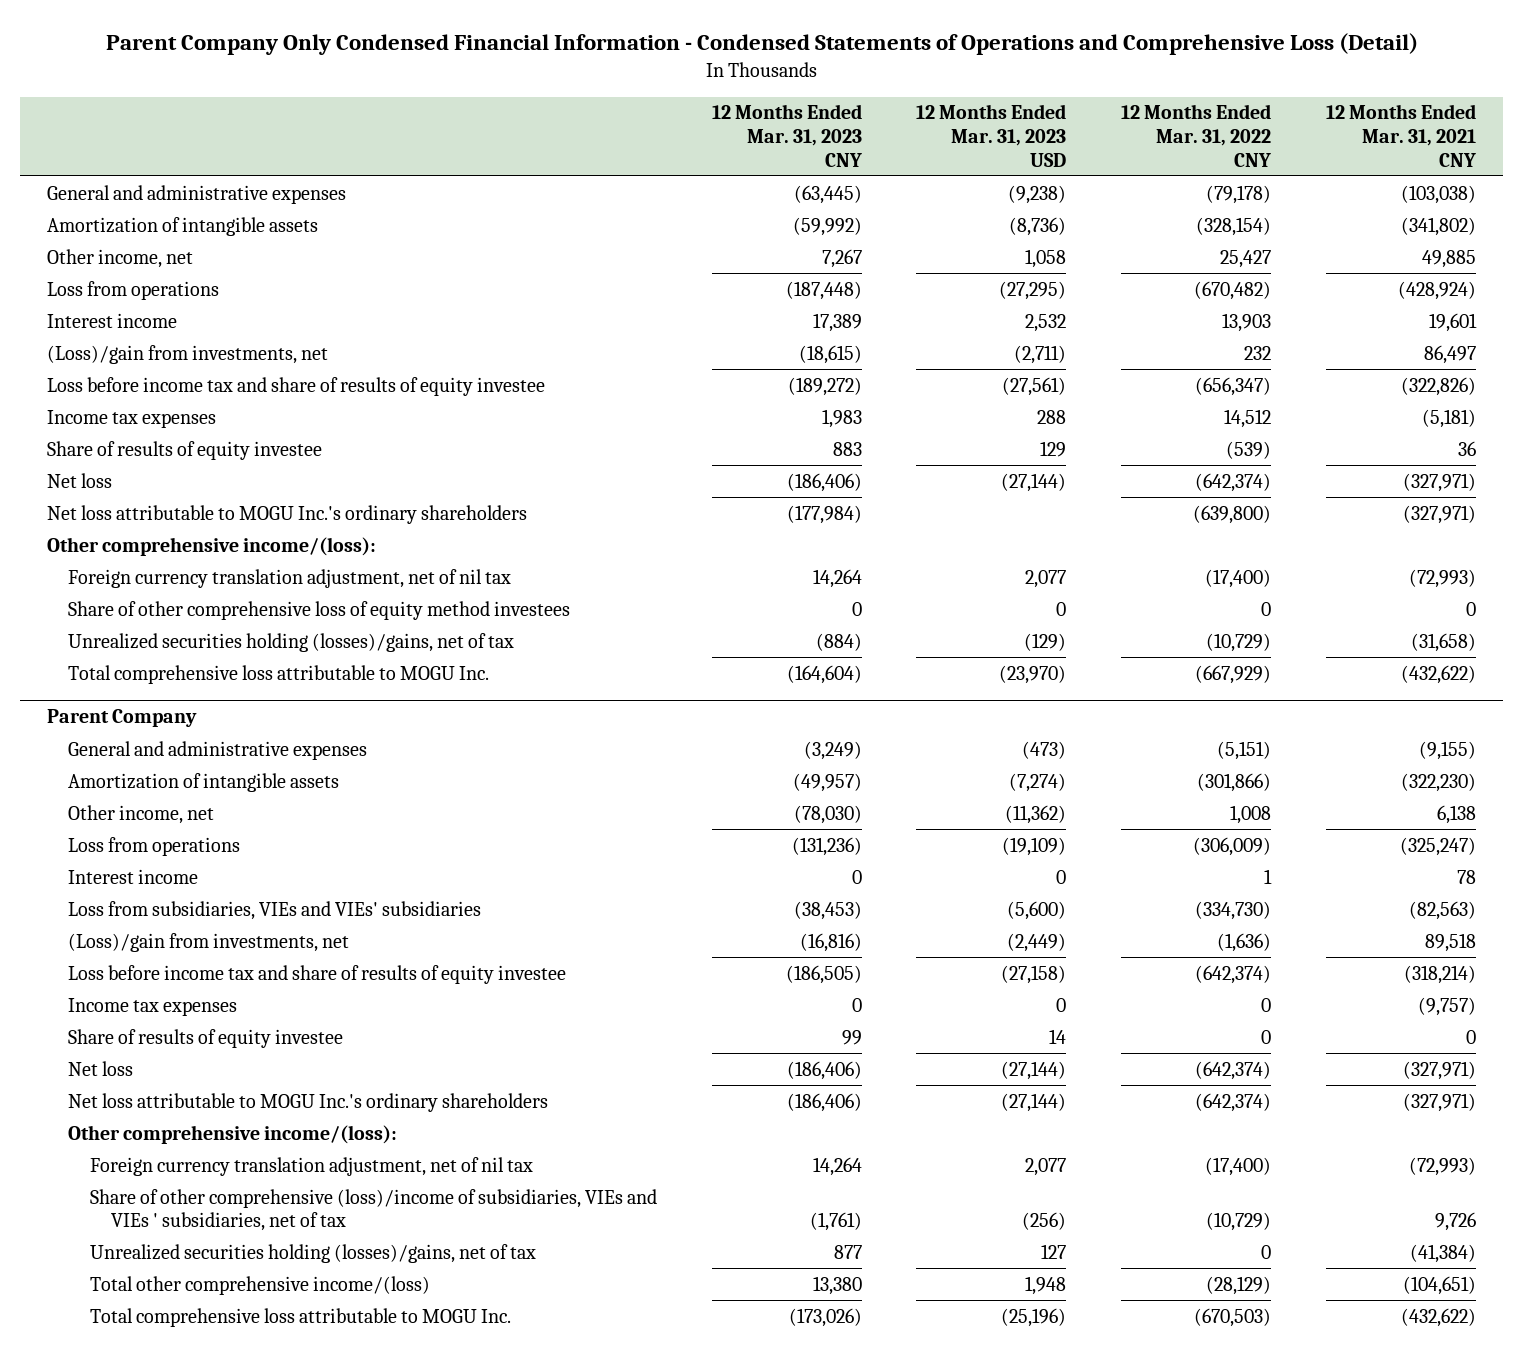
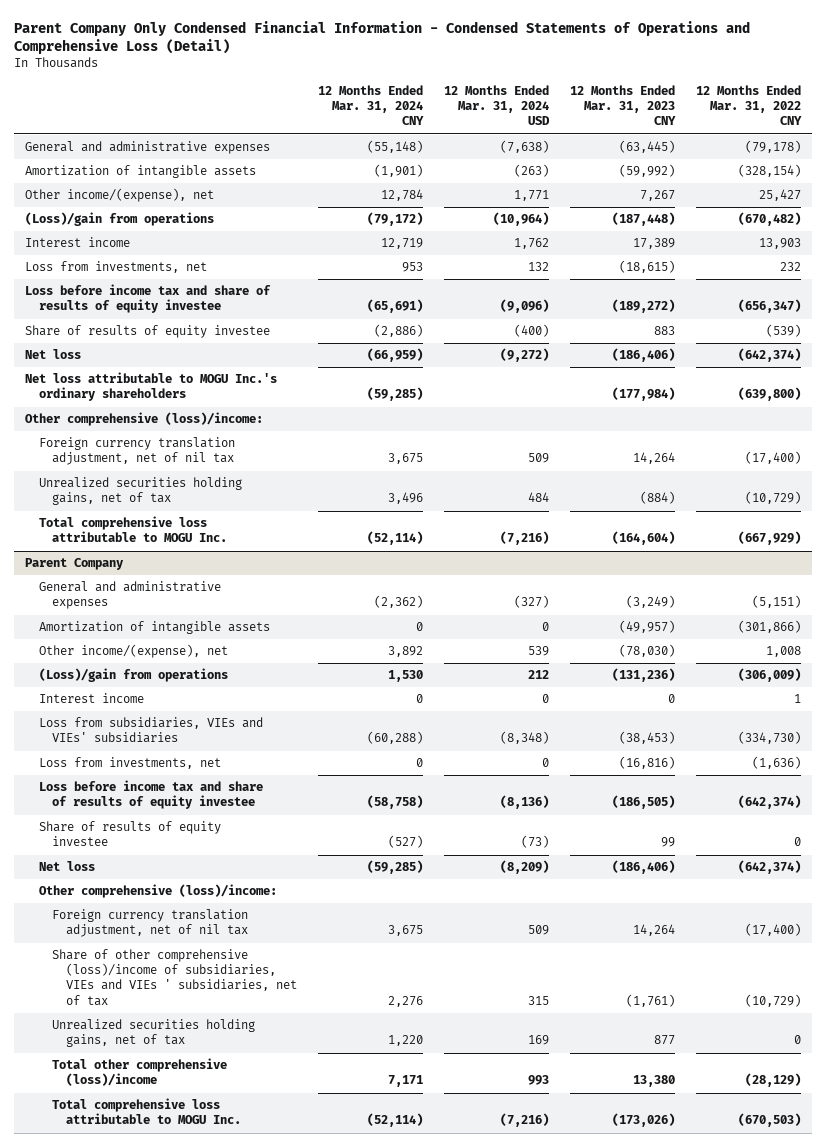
- | 12 Months Ended Mar. 31, 2023 CNY | 12 Months Ended Mar. 31, 2023 USD | 12 Months Ended Mar. 31, 2022 CNY | 12 Months Ended Mar. 31, 2021 CNY
+ | 12 Months Ended Mar. 31, 2024 CNY | 12 Months Ended Mar. 31, 2024 USD | 12 Months Ended Mar. 31, 2023 CNY | 12 Months Ended Mar. 31, 2022 CNY
- Other income, net | 7,267 | 1,058 | 25,427 | 49,885
- Loss from operations | (187,448) | (27,295) | (670,482) | (428,924)
+ Other income/(expense), net | 12,784 | 1,771 | 7,267 | 25,427
+ (Loss)/gain from operations | (79,172) | (10,964) | (187,448) | (670,482)
- (Loss)/gain from investments, net | (18,615) | (2,711) | 232 | 86,497
+ Loss from investments, net | 953 | 132 | (18,615) | 232
- Income tax expenses | 1,983 | 288 | 14,512 | (5,181)
- Other comprehensive income/(loss):
+ Other comprehensive (loss)/income:
- Share of other comprehensive loss of equity method investees | 0 | 0 | 0 | 0
- Unrealized securities holding (losses)/gains, net of tax | (884) | (129) | (10,729) | (31,658)
+ Unrealized securities holding gains, net of tax | 3,496 | 484 | (884) | (10,729)
@ Parent Company
- Other income, net | (78,030) | (11,362) | 1,008 | 6,138
- Loss from operations | (131,236) | (19,109) | (306,009) | (325,247)
+ Other income/(expense), net | 3,892 | 539 | (78,030) | 1,008
+ (Loss)/gain from operations | 1,530 | 212 | (131,236) | (306,009)
- (Loss)/gain from investments, net | (16,816) | (2,449) | (1,636) | 89,518
+ Loss from investments, net | 0 | 0 | (16,816) | (1,636)
- Income tax expenses | 0 | 0 | 0 | (9,757)
- Net loss attributable to MOGU Inc.'s ordinary shareholders | (186,406) | (27,144) | (642,374) | (327,971)
- Other comprehensive income/(loss):
+ Other comprehensive (loss)/income:
- Unrealized securities holding (losses)/gains, net of tax | 877 | 127 | 0 | (41,384)
- Total other comprehensive income/(loss) | 13,380 | 1,948 | (28,129) | (104,651)
+ Unrealized securities holding gains, net of tax | 1,220 | 169 | 877 | 0
+ Total other comprehensive (loss)/income | 7,171 | 993 | 13,380 | (28,129)

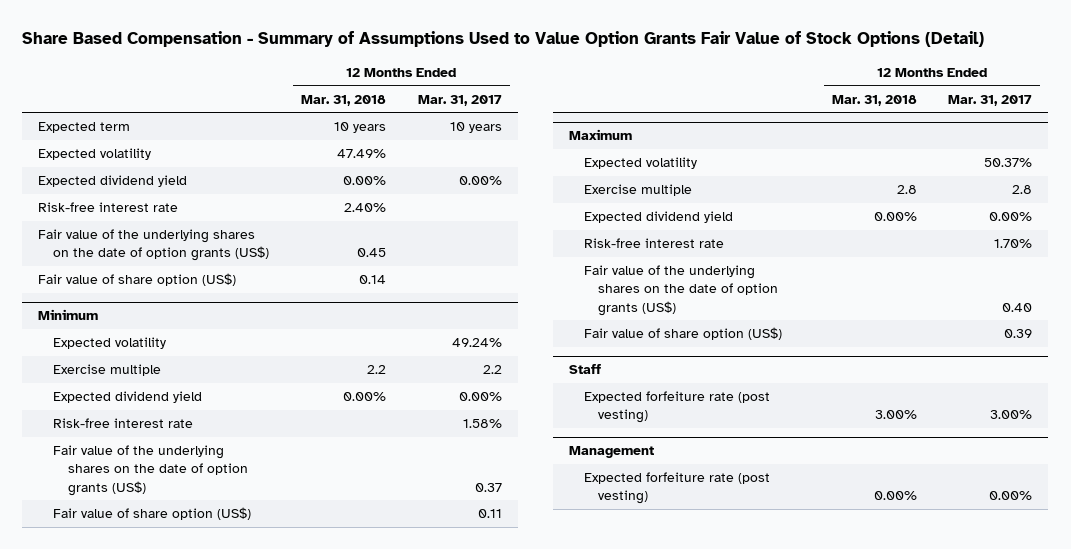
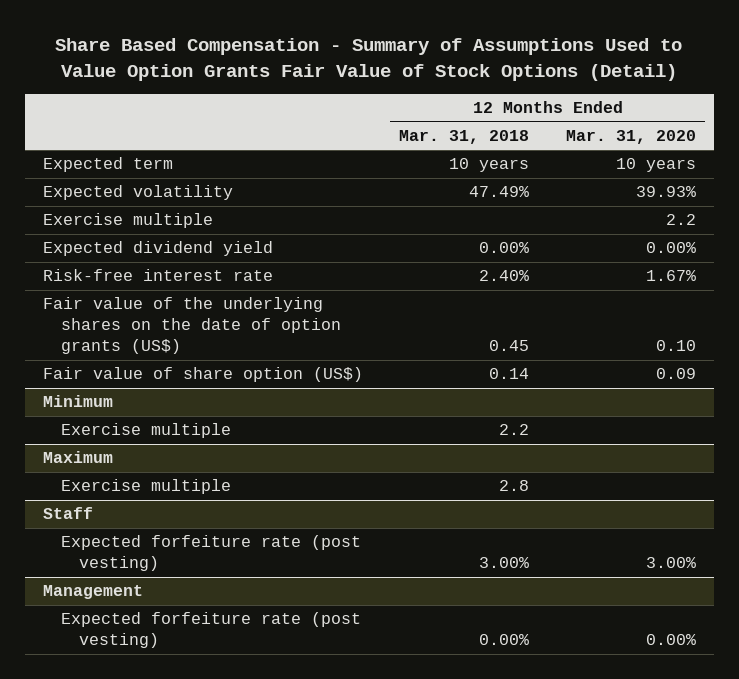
- | 12 Months Ended Mar. 31, 2018 | 12 Months Ended Mar. 31, 2017
+ | 12 Months Ended Mar. 31, 2018 | 12 Months Ended Mar. 31, 2020
+ Exercise multiple | | 2.2
@ Minimum
- Expected volatility | | 49.24%
- Expected dividend yield | 0.00% | 0.00%
- Risk-free interest rate | | 1.58%
- Fair value of the underlying shares on the date of option grants (US$) | | 0.37
- Fair value of share option (US$) | | 0.11
@ Maximum
- Expected volatility | | 50.37%
- Expected dividend yield | 0.00% | 0.00%
- Risk-free interest rate | | 1.70%
- Fair value of the underlying shares on the date of option grants (US$) | | 0.40
- Fair value of share option (US$) | | 0.39

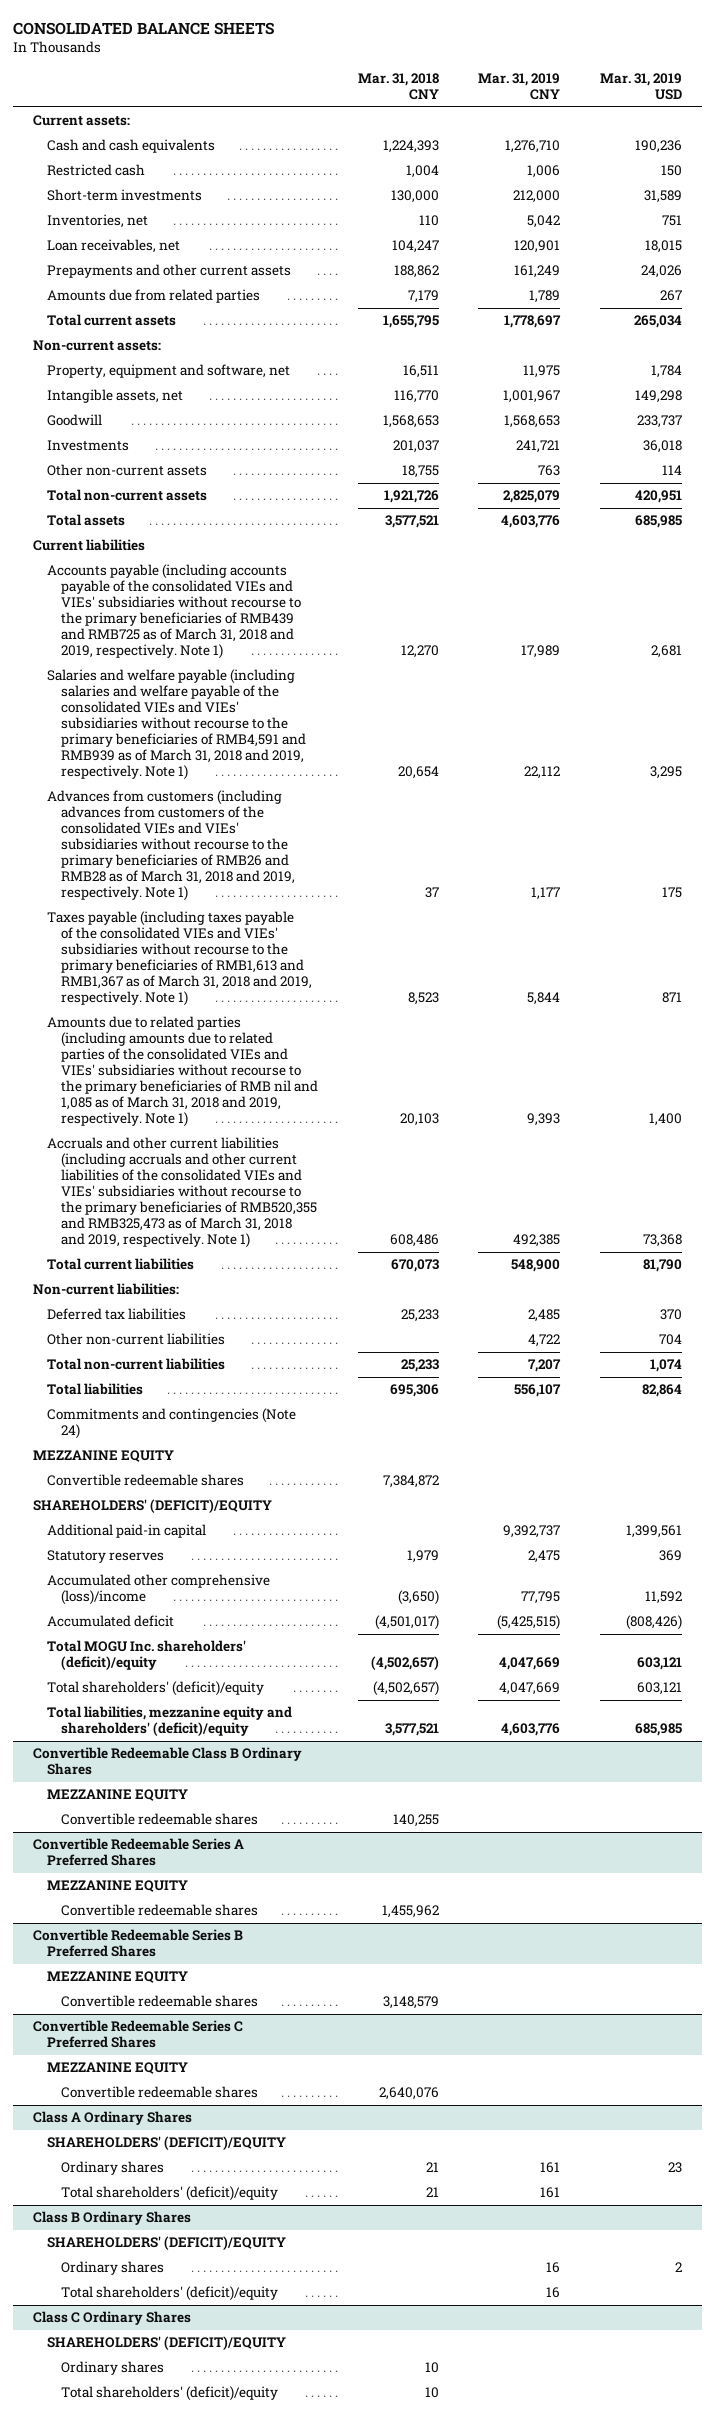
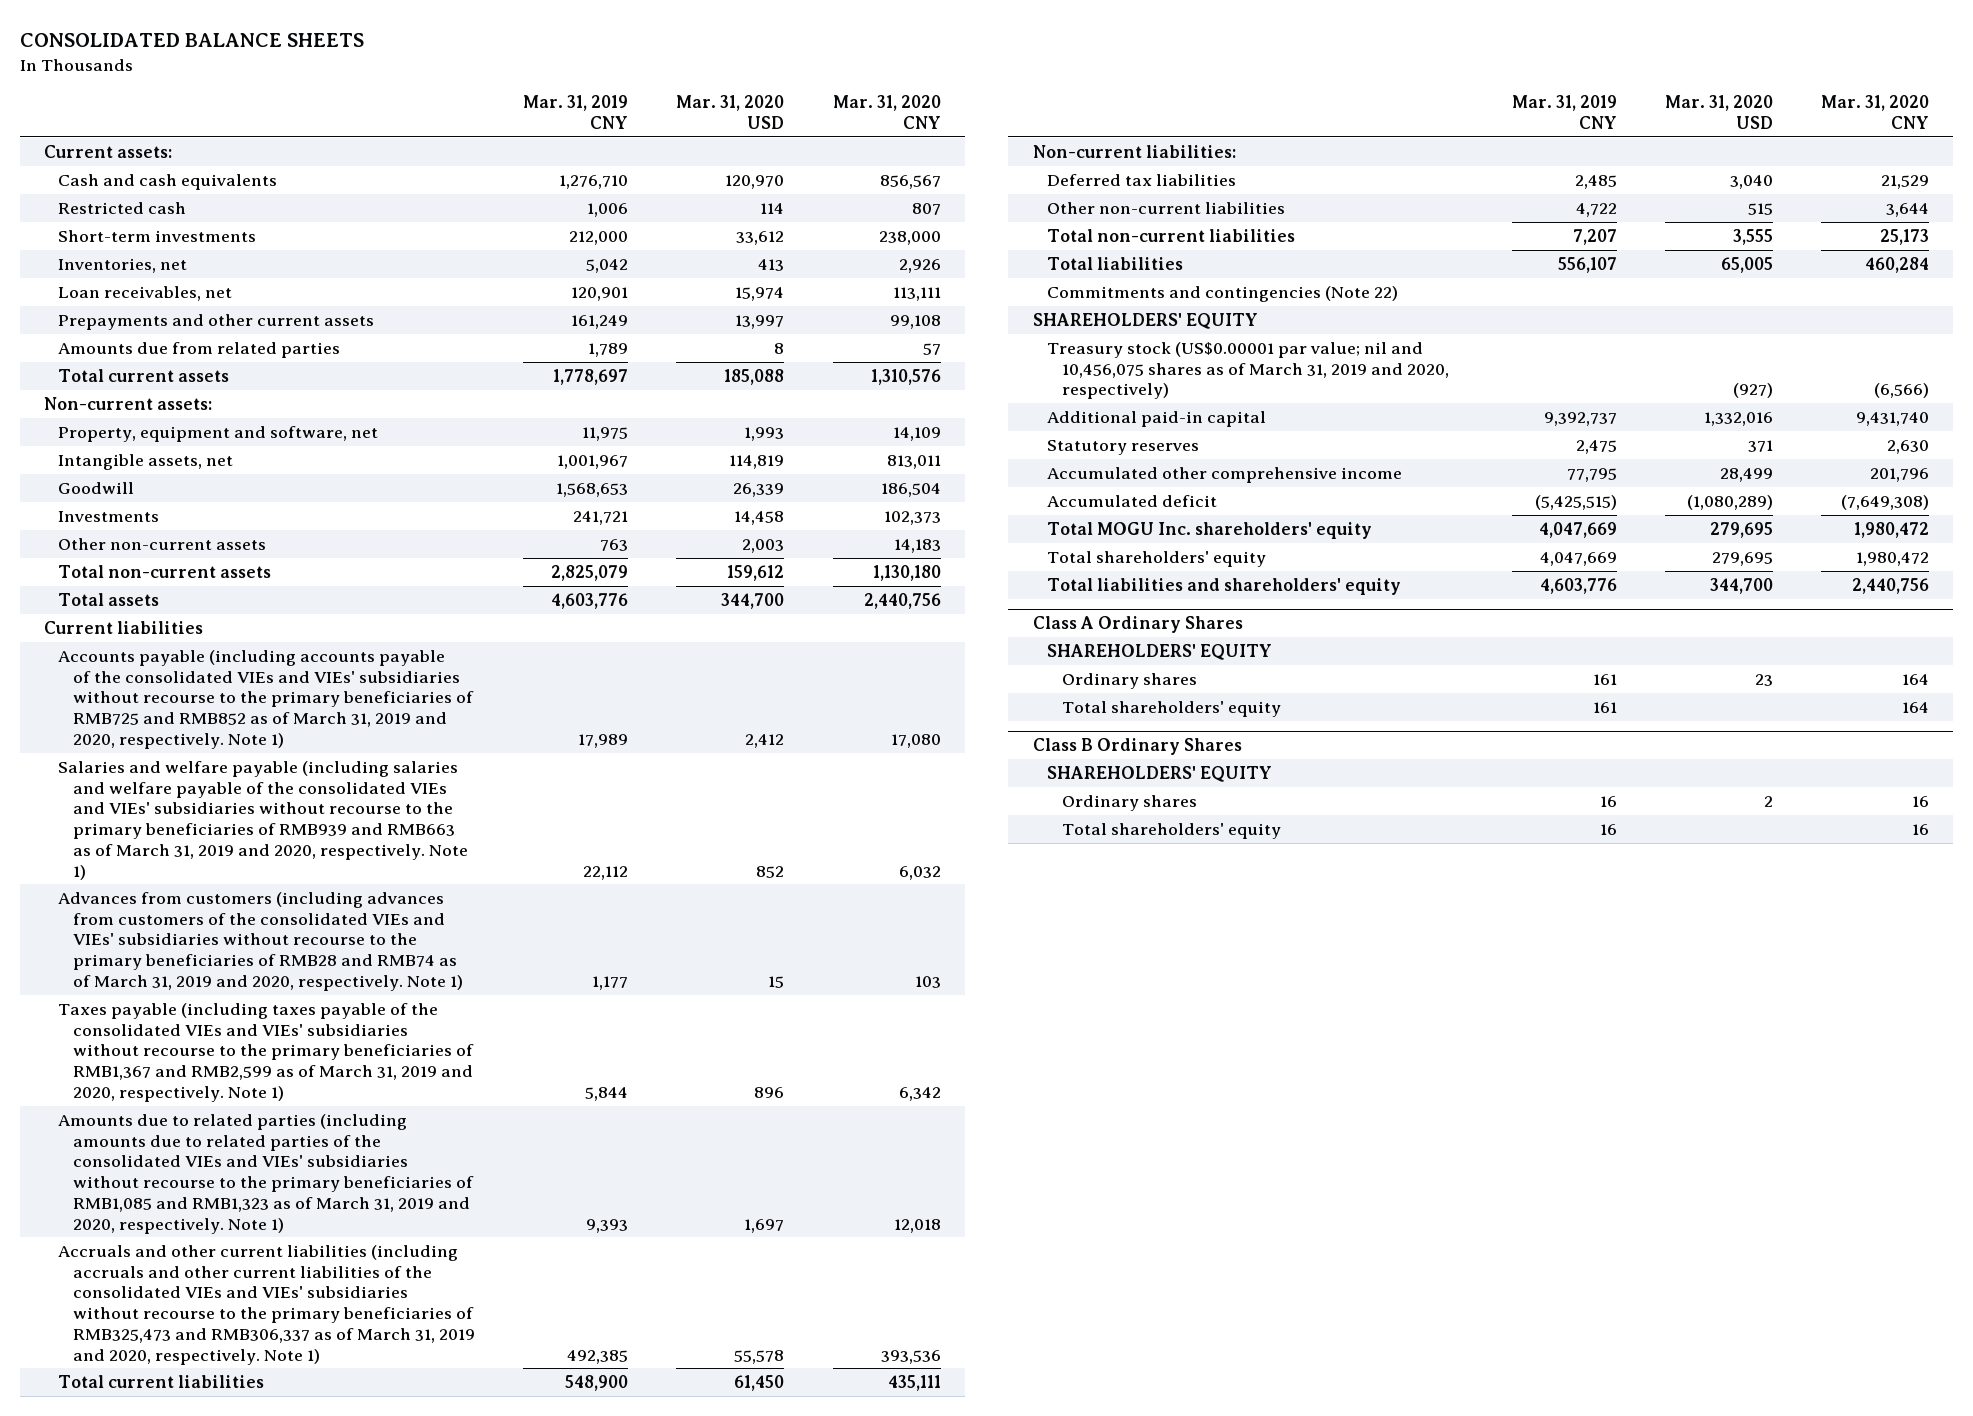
- | Mar. 31, 2018 CNY | Mar. 31, 2019 CNY | Mar. 31, 2019 USD
+ | Mar. 31, 2019 CNY | Mar. 31, 2020 USD | Mar. 31, 2020 CNY
- Accounts payable (including accounts payable of the consolidated VIEs and VIEs' subsidiaries without recourse to the primary beneficiaries of RMB439 and RMB725 as of March 31, 2018 and 2019, respectively. Note 1) | 12,270 | 17,989 | 2,681
- Salaries and welfare payable (including salaries and welfare payable of the consolidated VIEs and VIEs' subsidiaries without recourse to the primary beneficiaries of RMB4,591 and RMB939 as of March 31, 2018 and 2019, respectively. Note 1) | 20,654 | 22,112 | 3,295
- Advances from customers (including advances from customers of the consolidated VIEs and VIEs' subsidiaries without recourse to the primary beneficiaries of RMB26 and RMB28 as of March 31, 2018 and 2019, respectively. Note 1) | 37 | 1,177 | 175
- Taxes payable (including taxes payable of the consolidated VIEs and VIEs' subsidiaries without recourse to the primary beneficiaries of RMB1,613 and RMB1,367 as of March 31, 2018 and 2019, respectively. Note 1) | 8,523 | 5,844 | 871
- Amounts due to related parties (including amounts due to related parties of the consolidated VIEs and VIEs' subsidiaries without recourse to the primary beneficiaries of RMB nil and 1,085 as of March 31, 2018 and 2019, respectively. Note 1) | 20,103 | 9,393 | 1,400
- Accruals and other current liabilities (including accruals and other current liabilities of the consolidated VIEs and VIEs' subsidiaries without recourse to the primary beneficiaries of RMB520,355 and RMB325,473 as of March 31, 2018 and 2019, respectively. Note 1) | 608,486 | 492,385 | 73,368
+ Accounts payable (including accounts payable of the consolidated VIEs and VIEs' subsidiaries without recourse to the primary beneficiaries of RMB725 and RMB852 as of March 31, 2019 and 2020, respectively. Note 1) | 17,989 | 2,412 | 17,080
+ Salaries and welfare payable (including salaries and welfare payable of the consolidated VIEs and VIEs' subsidiaries without recourse to the primary beneficiaries of RMB939 and RMB663 as of March 31, 2019 and 2020, respectively. Note 1) | 22,112 | 852 | 6,032
+ Advances from customers (including advances from customers of the consolidated VIEs and VIEs' subsidiaries without recourse to the primary beneficiaries of RMB28 and RMB74 as of March 31, 2019 and 2020, respectively. Note 1) | 1,177 | 15 | 103
+ Taxes payable (including taxes payable of the consolidated VIEs and VIEs' subsidiaries without recourse to the primary beneficiaries of RMB1,367 and RMB2,599 as of March 31, 2019 and 2020, respectively. Note 1) | 5,844 | 896 | 6,342
+ Amounts due to related parties (including amounts due to related parties of the consolidated VIEs and VIEs' subsidiaries without recourse to the primary beneficiaries of RMB1,085 and RMB1,323 as of March 31, 2019 and 2020, respectively. Note 1) | 9,393 | 1,697 | 12,018
+ Accruals and other current liabilities (including accruals and other current liabilities of the consolidated VIEs and VIEs' subsidiaries without recourse to the primary beneficiaries of RMB325,473 and RMB306,337 as of March 31, 2019 and 2020, respectively. Note 1) | 492,385 | 55,578 | 393,536
- Commitments and contingencies (Note 24)
- MEZZANINE EQUITY
- Convertible redeemable shares | 7,384,872 | |
- SHAREHOLDERS' (DEFICIT)/EQUITY
+ Commitments and contingencies (Note 22)
+ SHAREHOLDERS' EQUITY
+ Treasury stock (US$0.00001 par value; nil and 10,456,075 shares as of March 31, 2019 and 2020, respectively) | | (927) | (6,566)
- Accumulated other comprehensive (loss)/income | (3,650) | 77,795 | 11,592
+ Accumulated other comprehensive income | 77,795 | 28,499 | 201,796
- Total MOGU Inc. shareholders' (deficit)/equity | (4,502,657) | 4,047,669 | 603,121
- Total shareholders' (deficit)/equity | (4,502,657) | 4,047,669 | 603,121
- Total liabilities, mezzanine equity and shareholders' (deficit)/equity | 3,577,521 | 4,603,776 | 685,985
- Convertible Redeemable Class B Ordinary Shares
- MEZZANINE EQUITY
- Convertible redeemable shares | 140,255 | |
- Convertible Redeemable Series A Preferred Shares
- MEZZANINE EQUITY
- Convertible redeemable shares | 1,455,962 | |
- Convertible Redeemable Series B Preferred Shares
- MEZZANINE EQUITY
- Convertible redeemable shares | 3,148,579 | |
- Convertible Redeemable Series C Preferred Shares
- MEZZANINE EQUITY
- Convertible redeemable shares | 2,640,076 | |
+ Total MOGU Inc. shareholders' equity | 4,047,669 | 279,695 | 1,980,472
+ Total shareholders' equity | 4,047,669 | 279,695 | 1,980,472
+ Total liabilities and shareholders' equity | 4,603,776 | 344,700 | 2,440,756
@ Class A Ordinary Shares
- SHAREHOLDERS' (DEFICIT)/EQUITY
+ SHAREHOLDERS' EQUITY
- Total shareholders' (deficit)/equity | 21 | 161 |
+ Total shareholders' equity | 161 | | 164
@ Class B Ordinary Shares
- SHAREHOLDERS' (DEFICIT)/EQUITY
+ SHAREHOLDERS' EQUITY
- Total shareholders' (deficit)/equity | | 16 |
- Class C Ordinary Shares
- SHAREHOLDERS' (DEFICIT)/EQUITY
- Ordinary shares | 10 | |
- Total shareholders' (deficit)/equity | 10 | |
@ Class B Ordinary Shares
+ Total shareholders' equity | 16 | | 16

